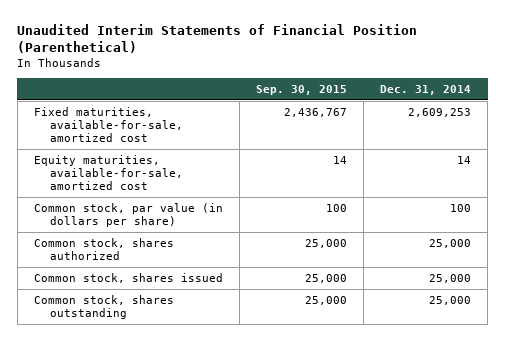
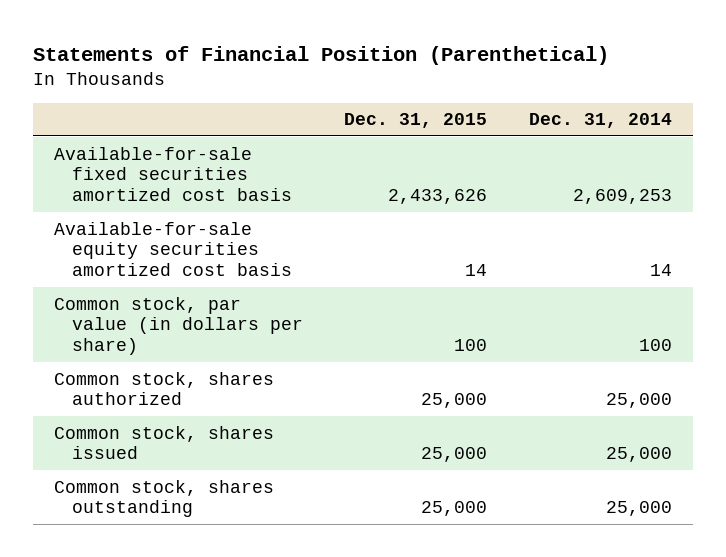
- Unaudited Interim Statements of Financial Position (Parenthetical)
+ Statements of Financial Position (Parenthetical)
- | Sep. 30, 2015 | Dec. 31, 2014
+ | Dec. 31, 2015 | Dec. 31, 2014
- Fixed maturities, available-for-sale, amortized cost | 2,436,767 | 2,609,253
- Equity maturities, available-for-sale, amortized cost | 14 | 14
+ Available-for-sale fixed securities amortized cost basis | 2,433,626 | 2,609,253
+ Available-for-sale equity securities amortized cost basis | 14 | 14

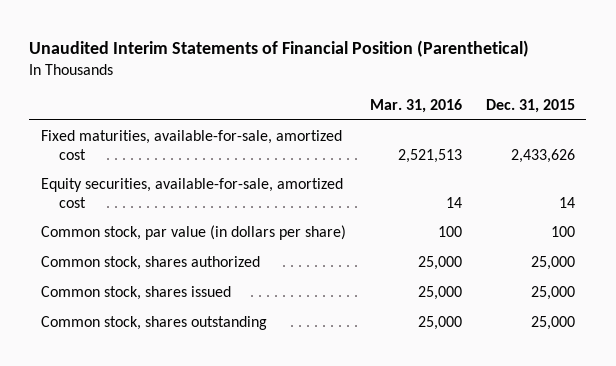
- Statements of Financial Position (Parenthetical)
+ Unaudited Interim Statements of Financial Position (Parenthetical)
- | Dec. 31, 2015 | Dec. 31, 2014
+ | Mar. 31, 2016 | Dec. 31, 2015
- Available-for-sale fixed securities amortized cost basis | 2,433,626 | 2,609,253
- Available-for-sale equity securities amortized cost basis | 14 | 14
+ Fixed maturities, available-for-sale, amortized cost | 2,521,513 | 2,433,626
+ Equity securities, available-for-sale, amortized cost | 14 | 14

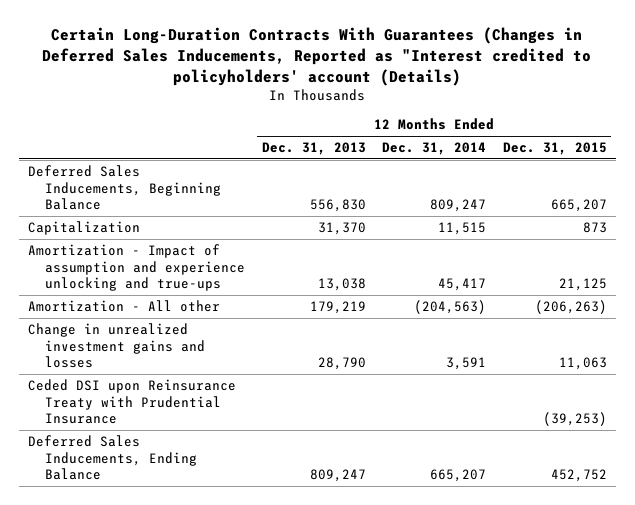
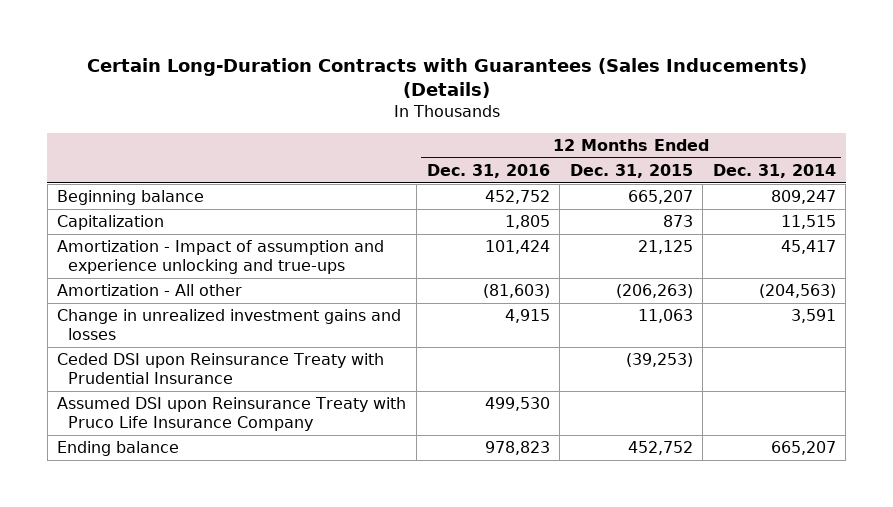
- Certain Long-Duration Contracts With Guarantees (Changes in Deferred Sales Inducements, Reported as "Interest credited to policyholders' account (Details)
+ Certain Long-Duration Contracts with Guarantees (Sales Inducements) (Details)
- | 12 Months Ended Dec. 31, 2013 | 12 Months Ended Dec. 31, 2014 | 12 Months Ended Dec. 31, 2015
+ | 12 Months Ended Dec. 31, 2016 | 12 Months Ended Dec. 31, 2015 | 12 Months Ended Dec. 31, 2014
- Deferred Sales Inducements, Beginning Balance | 556,830 | 809,247 | 665,207
+ Beginning balance | 452,752 | 665,207 | 809,247
- Deferred Sales Inducements, Ending Balance | 809,247 | 665,207 | 452,752
+ Assumed DSI upon Reinsurance Treaty with Pruco Life Insurance Company | 499,530 | |
+ Ending balance | 978,823 | 452,752 | 665,207

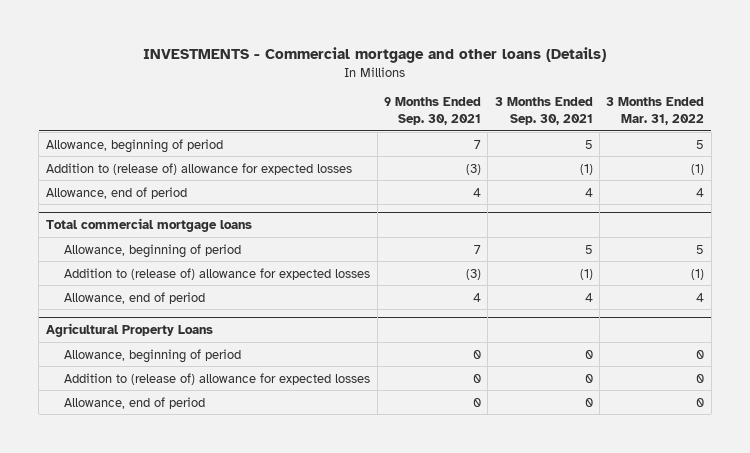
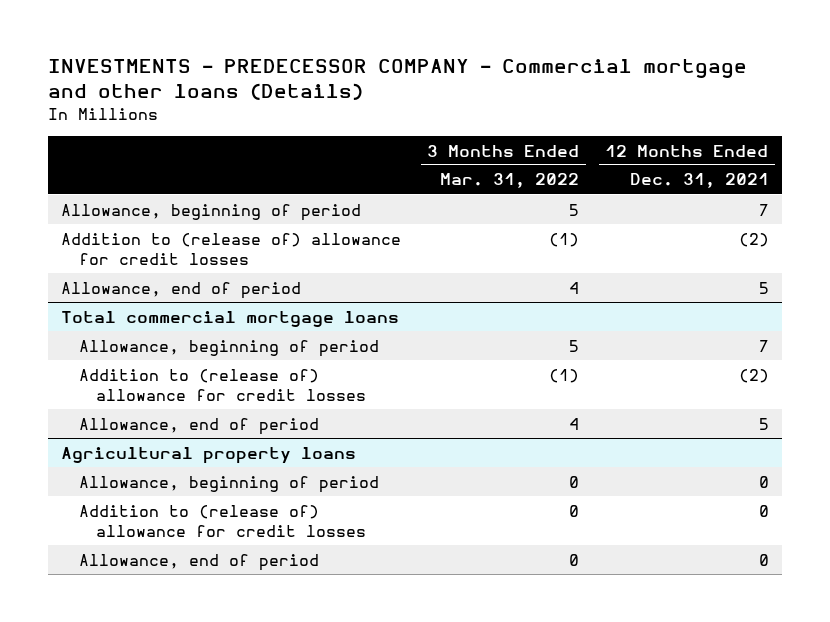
- INVESTMENTS - Commercial mortgage and other loans (Details)
+ INVESTMENTS - PREDECESSOR COMPANY - Commercial mortgage and other loans (Details)
- | 9 Months Ended Sep. 30, 2021 | 3 Months Ended Sep. 30, 2021 | 3 Months Ended Mar. 31, 2022
+ | 3 Months Ended Mar. 31, 2022 | 12 Months Ended Dec. 31, 2021
- Addition to (release of) allowance for expected losses | (3) | (1) | (1)
+ Addition to (release of) allowance for credit losses | (1) | (2)
@ Total commercial mortgage loans
- Addition to (release of) allowance for expected losses | (3) | (1) | (1)
+ Addition to (release of) allowance for credit losses | (1) | (2)
- Agricultural Property Loans
+ Agricultural property loans
- Addition to (release of) allowance for expected losses | 0 | 0 | 0
+ Addition to (release of) allowance for credit losses | 0 | 0

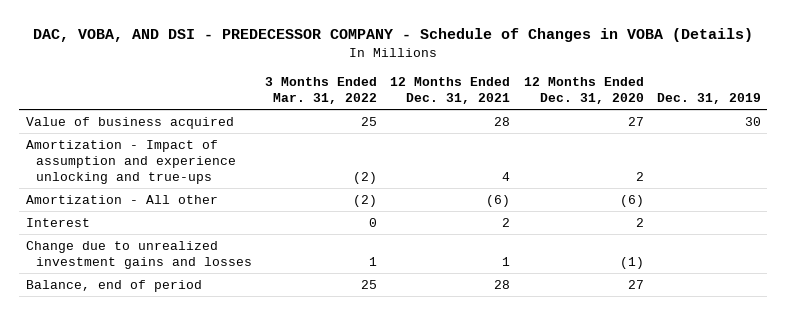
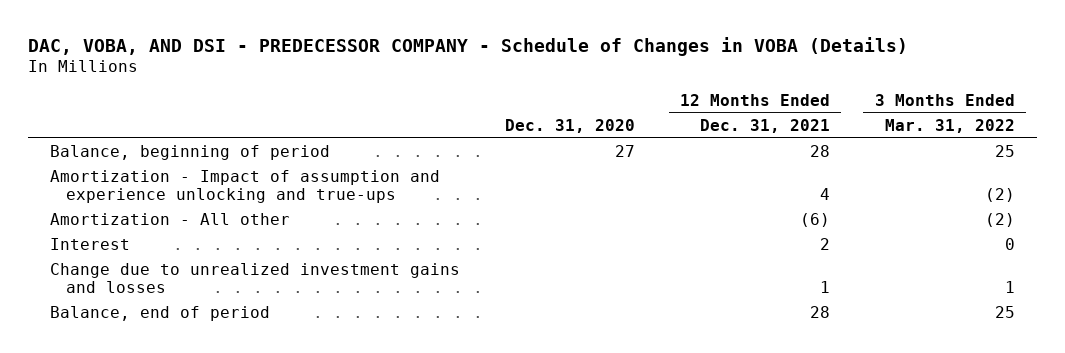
- | 3 Months Ended Mar. 31, 2022 | 12 Months Ended Dec. 31, 2021 | 12 Months Ended Dec. 31, 2020 | Dec. 31, 2019
+ | Dec. 31, 2020 | 12 Months Ended Dec. 31, 2021 | 3 Months Ended Mar. 31, 2022
- Value of business acquired | 25 | 28 | 27 | 30
+ Balance, beginning of period | 27 | 28 | 25

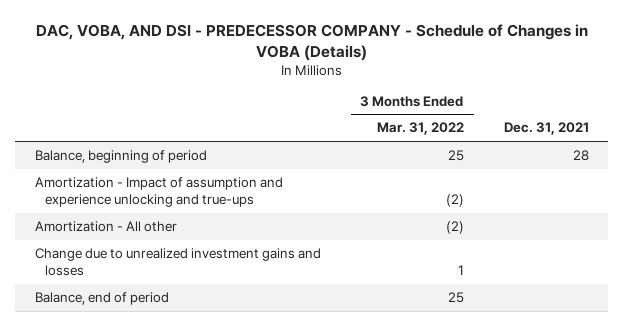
- | Dec. 31, 2020 | 12 Months Ended Dec. 31, 2021 | 3 Months Ended Mar. 31, 2022
+ | 3 Months Ended Mar. 31, 2022 | Dec. 31, 2021
- Interest | | 2 | 0

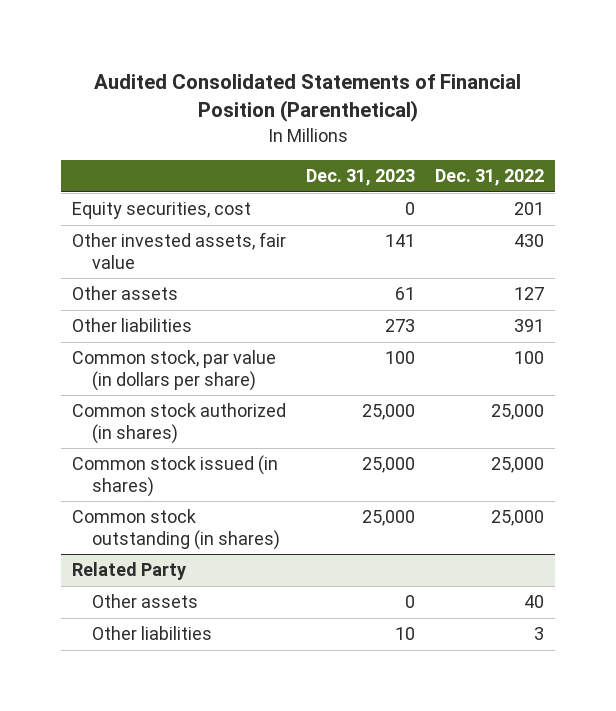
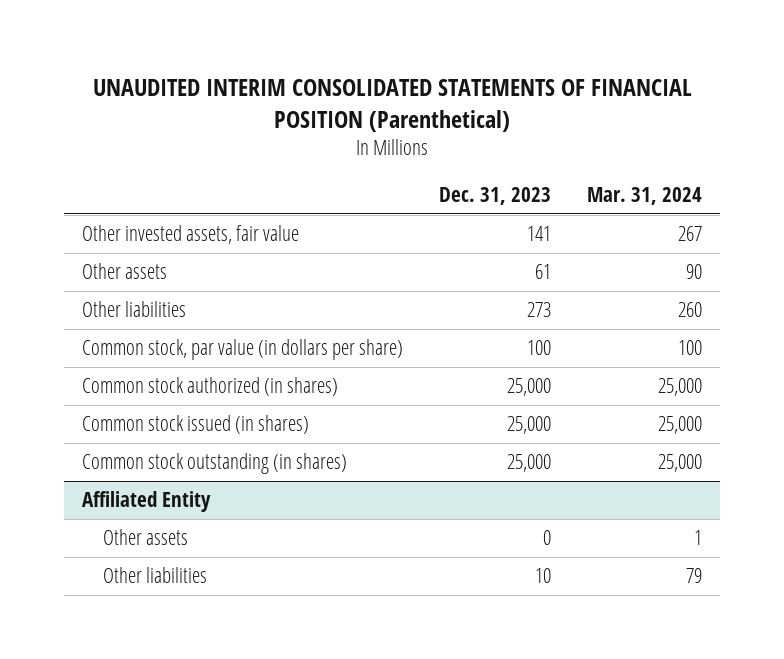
- Audited Consolidated Statements of Financial Position (Parenthetical)
+ UNAUDITED INTERIM CONSOLIDATED STATEMENTS OF FINANCIAL POSITION (Parenthetical)
- | Dec. 31, 2023 | Dec. 31, 2022
+ | Dec. 31, 2023 | Mar. 31, 2024
- Equity securities, cost | 0 | 201
- Related Party
+ Affiliated Entity

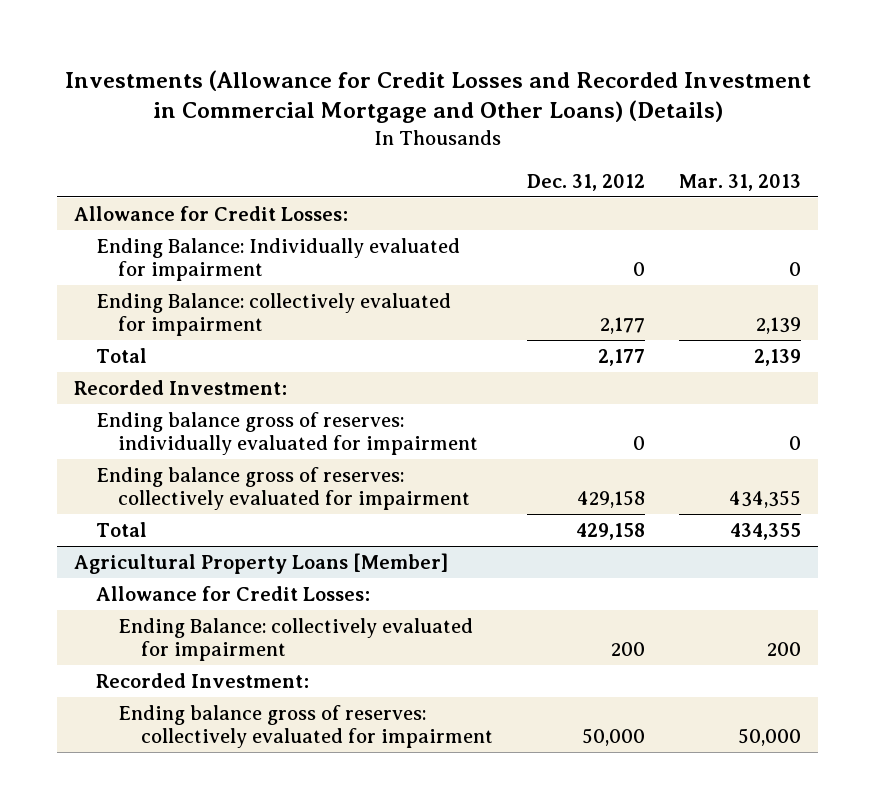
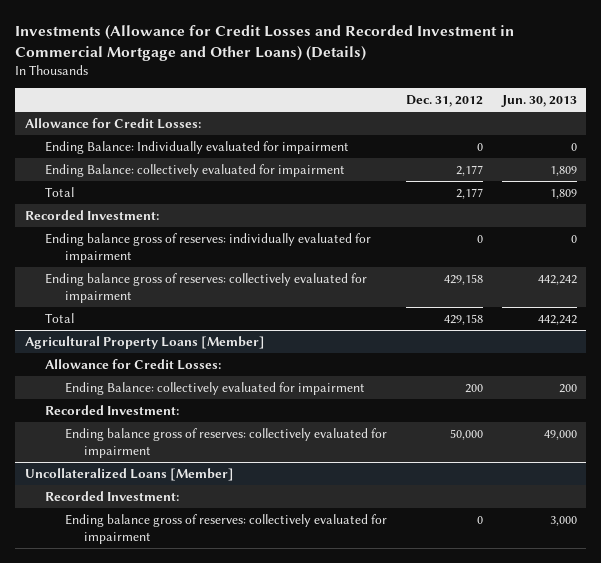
- | Dec. 31, 2012 | Mar. 31, 2013
+ | Dec. 31, 2012 | Jun. 30, 2013
+ Uncollateralized Loans [Member]
+ Recorded Investment:
+ Ending balance gross of reserves: collectively evaluated for impairment | 0 | 3,000

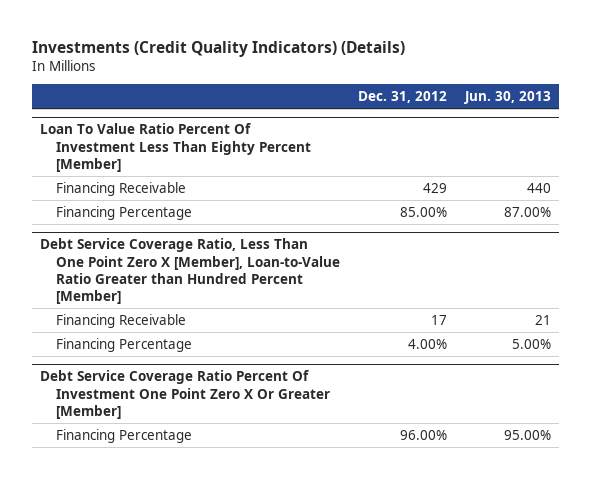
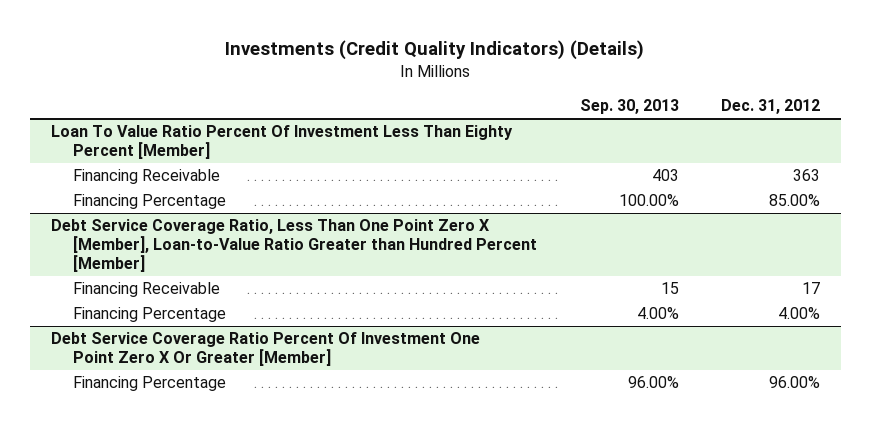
- | Dec. 31, 2012 | Jun. 30, 2013
+ | Sep. 30, 2013 | Dec. 31, 2012
@ Loan To Value Ratio Percent Of Investment Less Than Eighty Percent [Member]
- Financing Receivable | 429 | 440
+ Financing Receivable | 403 | 363

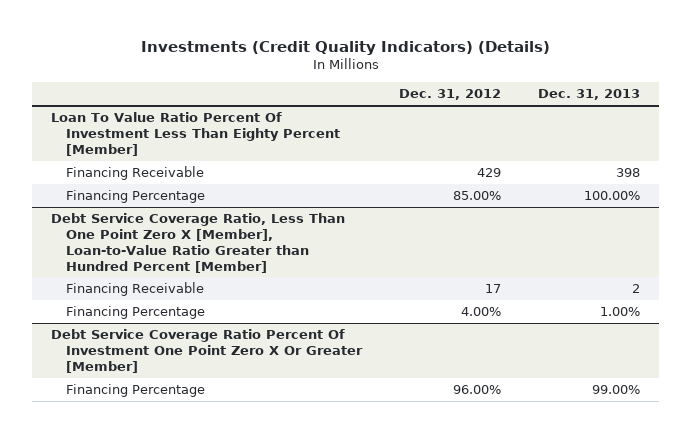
- | Sep. 30, 2013 | Dec. 31, 2012
+ | Dec. 31, 2012 | Dec. 31, 2013
@ Loan To Value Ratio Percent Of Investment Less Than Eighty Percent [Member]
- Financing Receivable | 403 | 363
+ Financing Receivable | 429 | 398

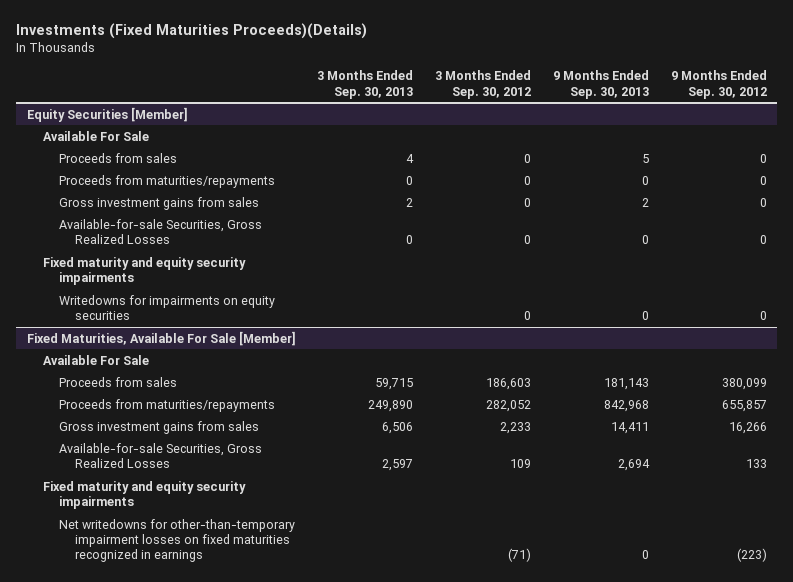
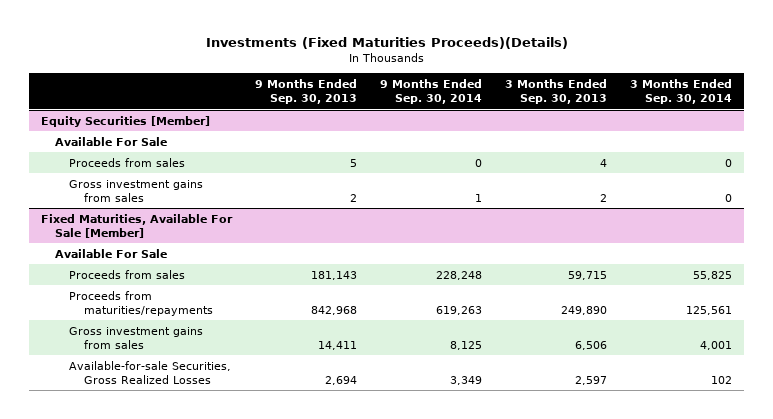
- | 3 Months Ended Sep. 30, 2013 | 3 Months Ended Sep. 30, 2012 | 9 Months Ended Sep. 30, 2013 | 9 Months Ended Sep. 30, 2012
+ | 9 Months Ended Sep. 30, 2013 | 9 Months Ended Sep. 30, 2014 | 3 Months Ended Sep. 30, 2013 | 3 Months Ended Sep. 30, 2014
@ Equity Securities [Member]
- Proceeds from maturities/repayments | 0 | 0 | 0 | 0
- Available-for-sale Securities, Gross Realized Losses | 0 | 0 | 0 | 0
- Fixed maturity and equity security impairments
- Writedowns for impairments on equity securities | | 0 | 0 | 0
@ Fixed Maturities, Available For Sale [Member]
- Fixed maturity and equity security impairments
- Net writedowns for other-than-temporary impairment losses on fixed maturities recognized in earnings | | (71) | 0 | (223)

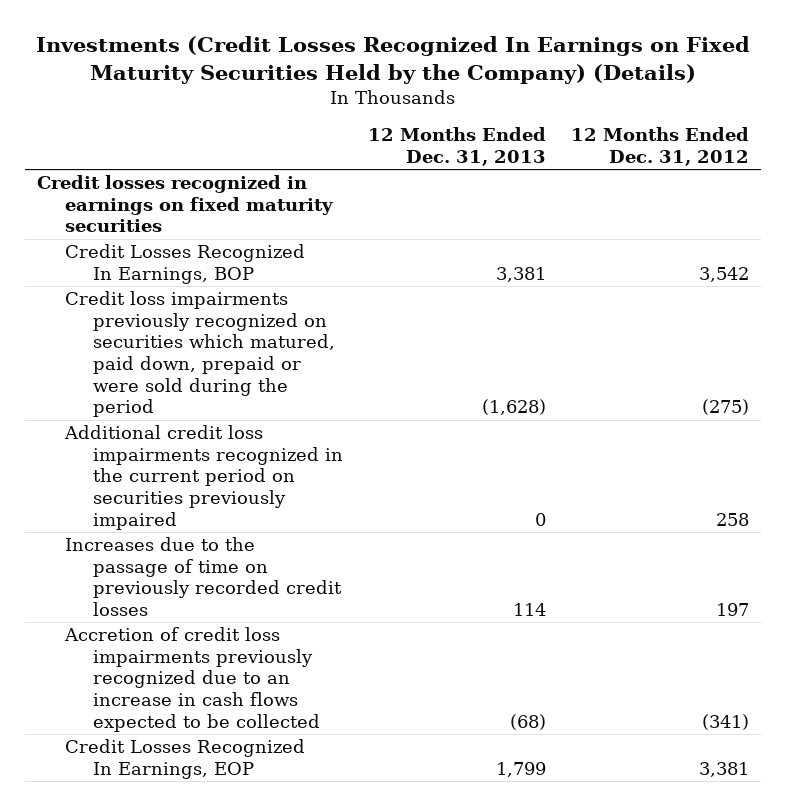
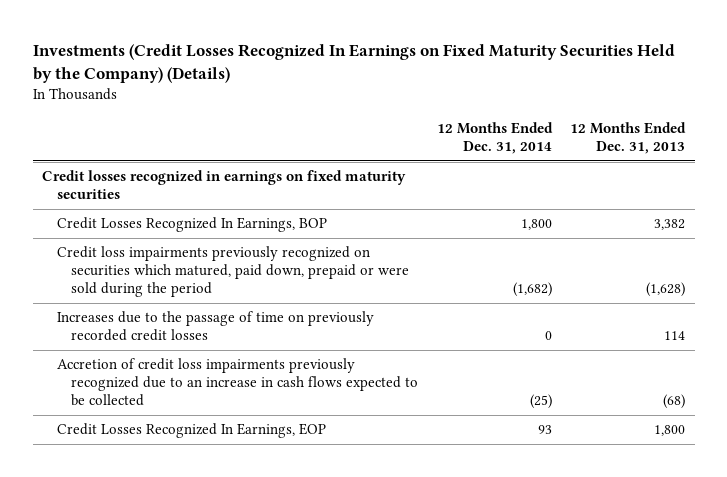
- | 12 Months Ended Dec. 31, 2013 | 12 Months Ended Dec. 31, 2012
+ | 12 Months Ended Dec. 31, 2014 | 12 Months Ended Dec. 31, 2013
- Credit Losses Recognized In Earnings, BOP | 3,381 | 3,542
+ Credit Losses Recognized In Earnings, BOP | 1,800 | 3,382
- Additional credit loss impairments recognized in the current period on securities previously impaired | 0 | 258
- Credit Losses Recognized In Earnings, EOP | 1,799 | 3,381
+ Credit Losses Recognized In Earnings, EOP | 93 | 1,800

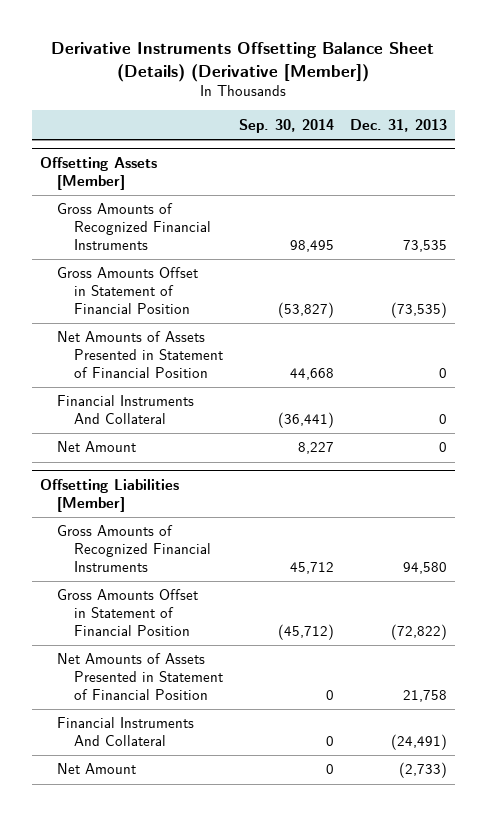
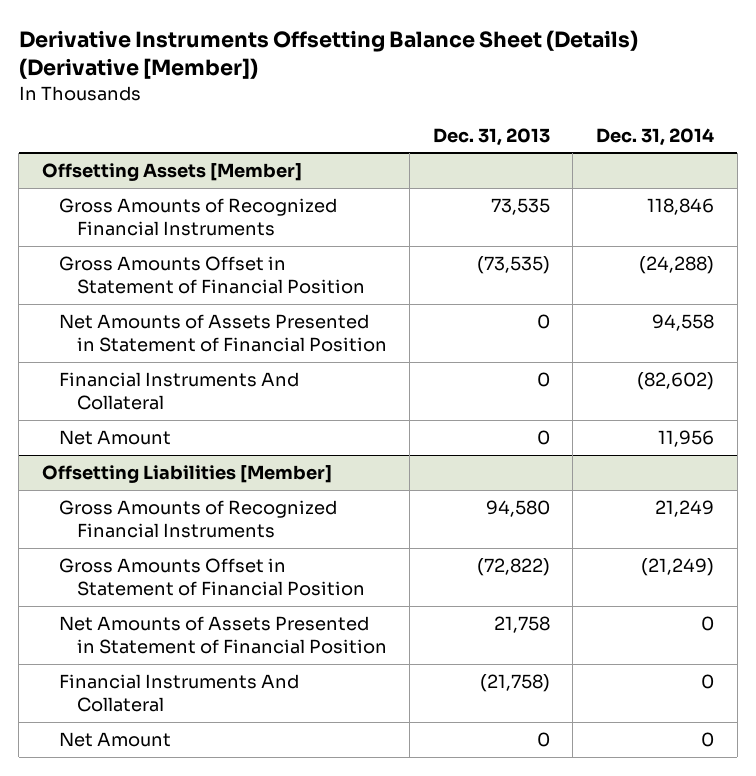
- | Sep. 30, 2014 | Dec. 31, 2013
+ | Dec. 31, 2013 | Dec. 31, 2014
@ Offsetting Liabilities [Member]
- Financial Instruments And Collateral | 0 | (24,491)
- Net Amount | 0 | (2,733)
+ Financial Instruments And Collateral | (21,758) | 0
+ Net Amount | 0 | 0

